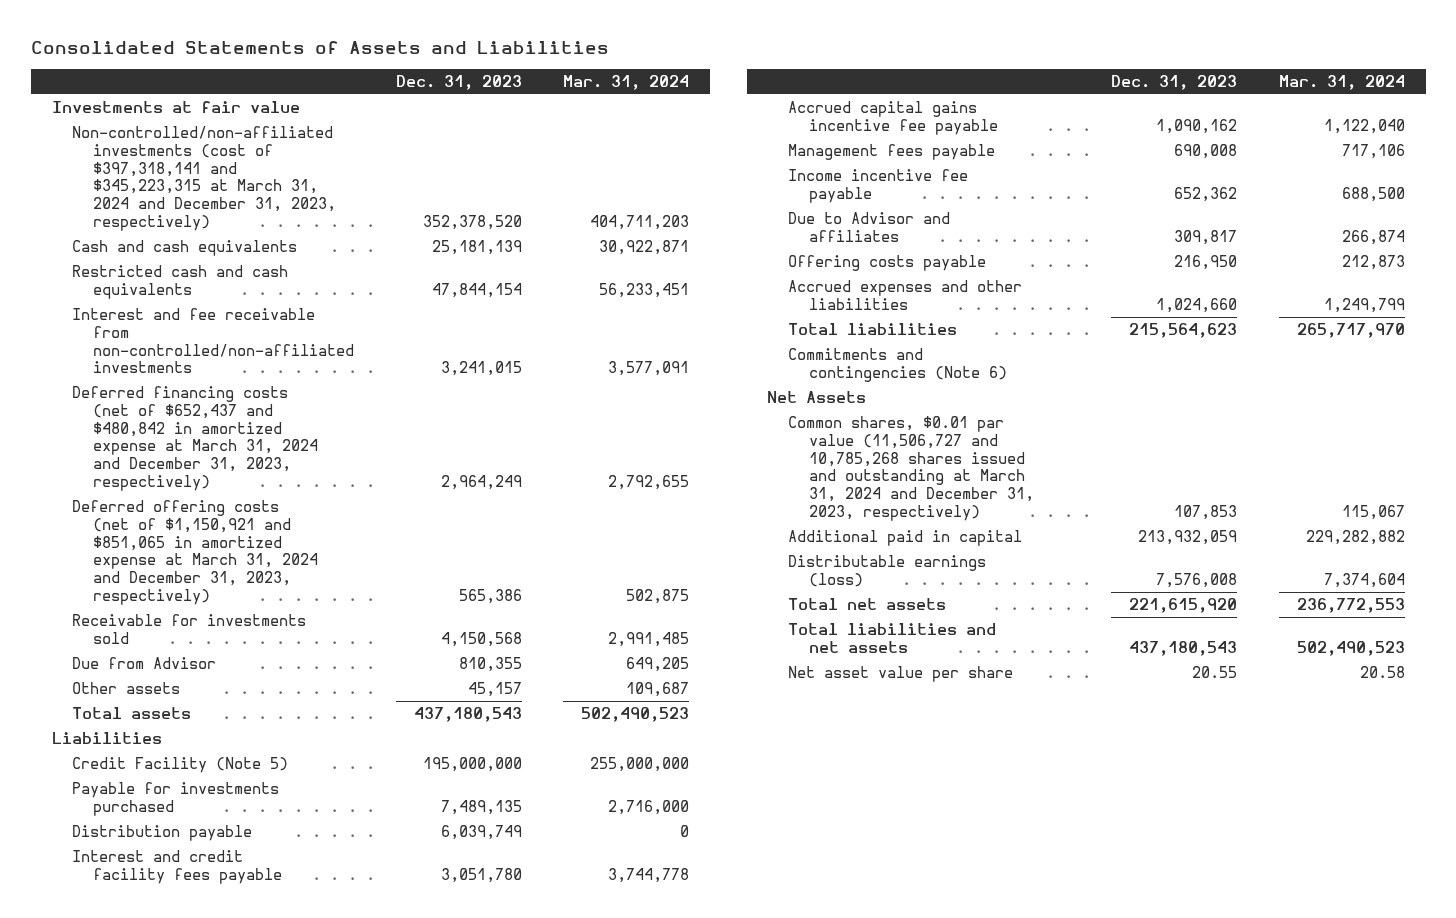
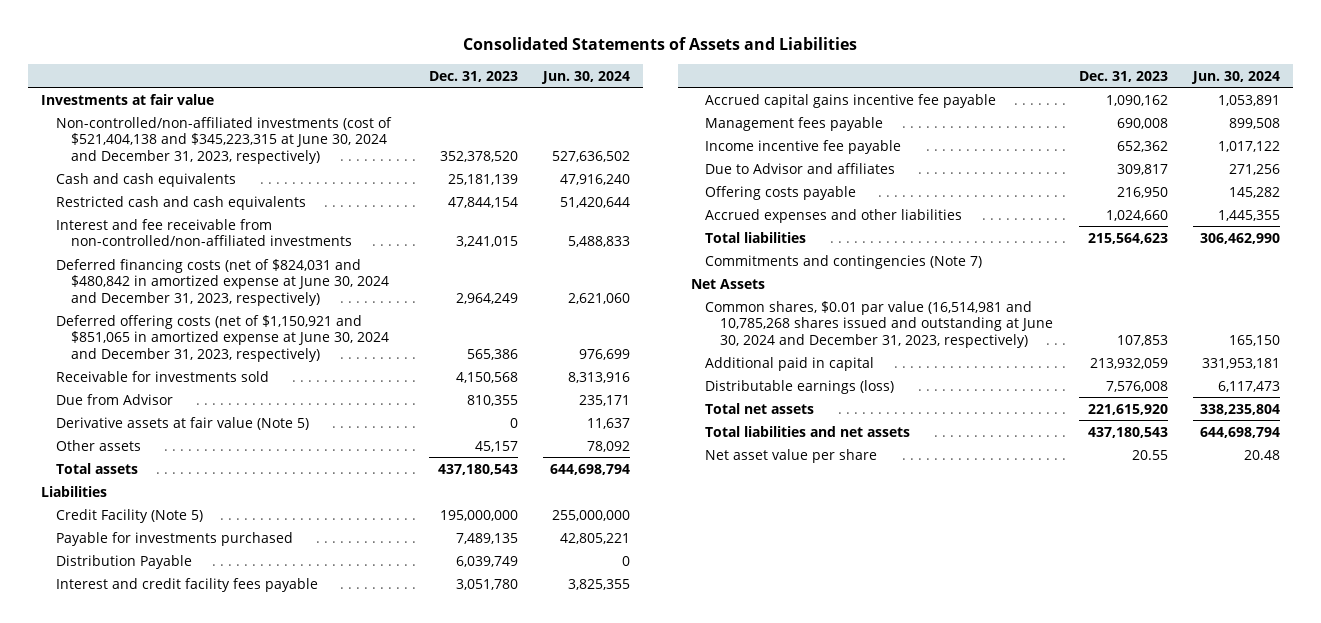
- | Dec. 31, 2023 | Mar. 31, 2024
+ | Dec. 31, 2023 | Jun. 30, 2024
- Non-controlled/non-affiliated investments (cost of $397,318,141 and $345,223,315 at March 31, 2024 and December 31, 2023, respectively) | 352,378,520 | 404,711,203
+ Non-controlled/non-affiliated investments (cost of $521,404,138 and $345,223,315 at June 30, 2024 and December 31, 2023, respectively) | 352,378,520 | 527,636,502
- Deferred financing costs (net of $652,437 and $480,842 in amortized expense at March 31, 2024 and December 31, 2023, respectively) | 2,964,249 | 2,792,655
- Deferred offering costs (net of $1,150,921 and $851,065 in amortized expense at March 31, 2024 and December 31, 2023, respectively) | 565,386 | 502,875
+ Deferred financing costs (net of $824,031 and $480,842 in amortized expense at June 30, 2024 and December 31, 2023, respectively) | 2,964,249 | 2,621,060
+ Deferred offering costs (net of $1,150,921 and $851,065 in amortized expense at June 30, 2024 and December 31, 2023, respectively) | 565,386 | 976,699
+ Derivative assets at fair value (Note 5) | 0 | 11,637
- Distribution payable | 6,039,749 | 0
+ Distribution Payable | 6,039,749 | 0
- Commitments and contingencies (Note 6)
+ Commitments and contingencies (Note 7)
- Common shares, $0.01 par value (11,506,727 and 10,785,268 shares issued and outstanding at March 31, 2024 and December 31, 2023, respectively) | 107,853 | 115,067
+ Common shares, $0.01 par value (16,514,981 and 10,785,268 shares issued and outstanding at June 30, 2024 and December 31, 2023, respectively) | 107,853 | 165,150

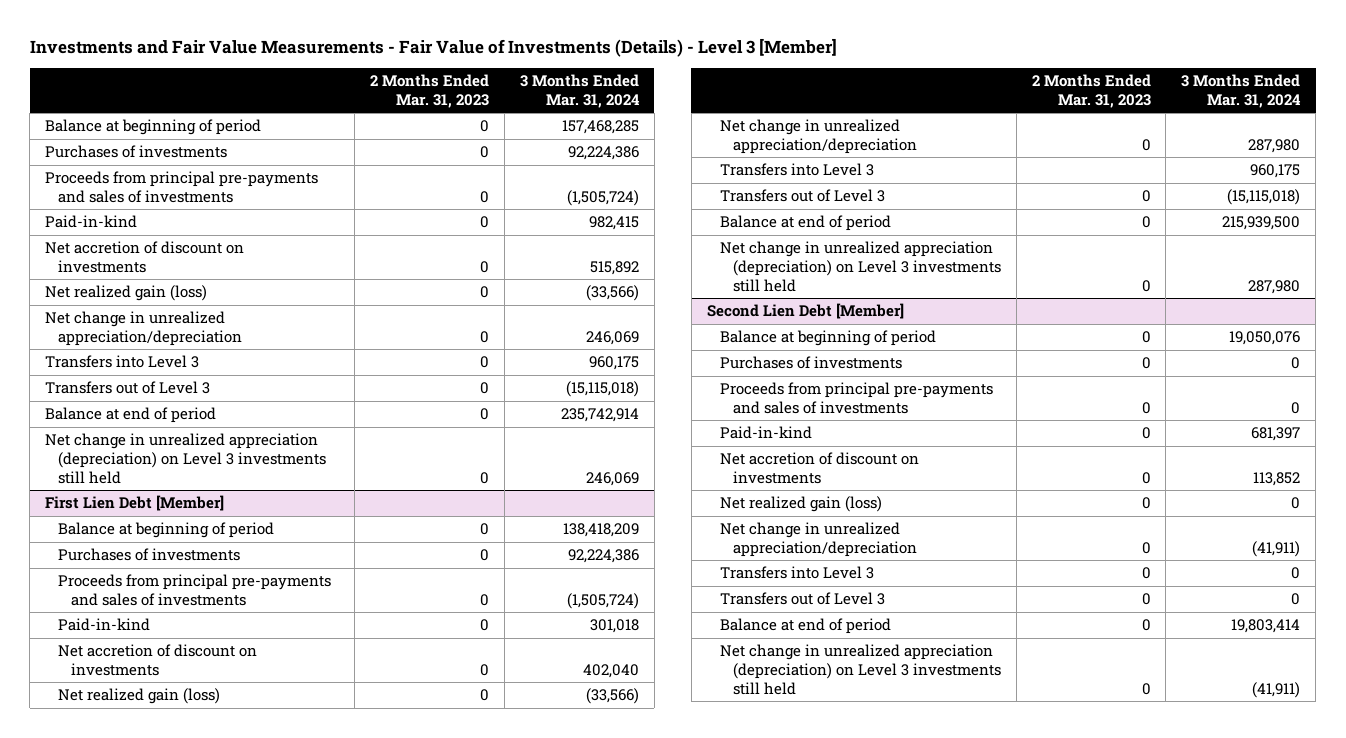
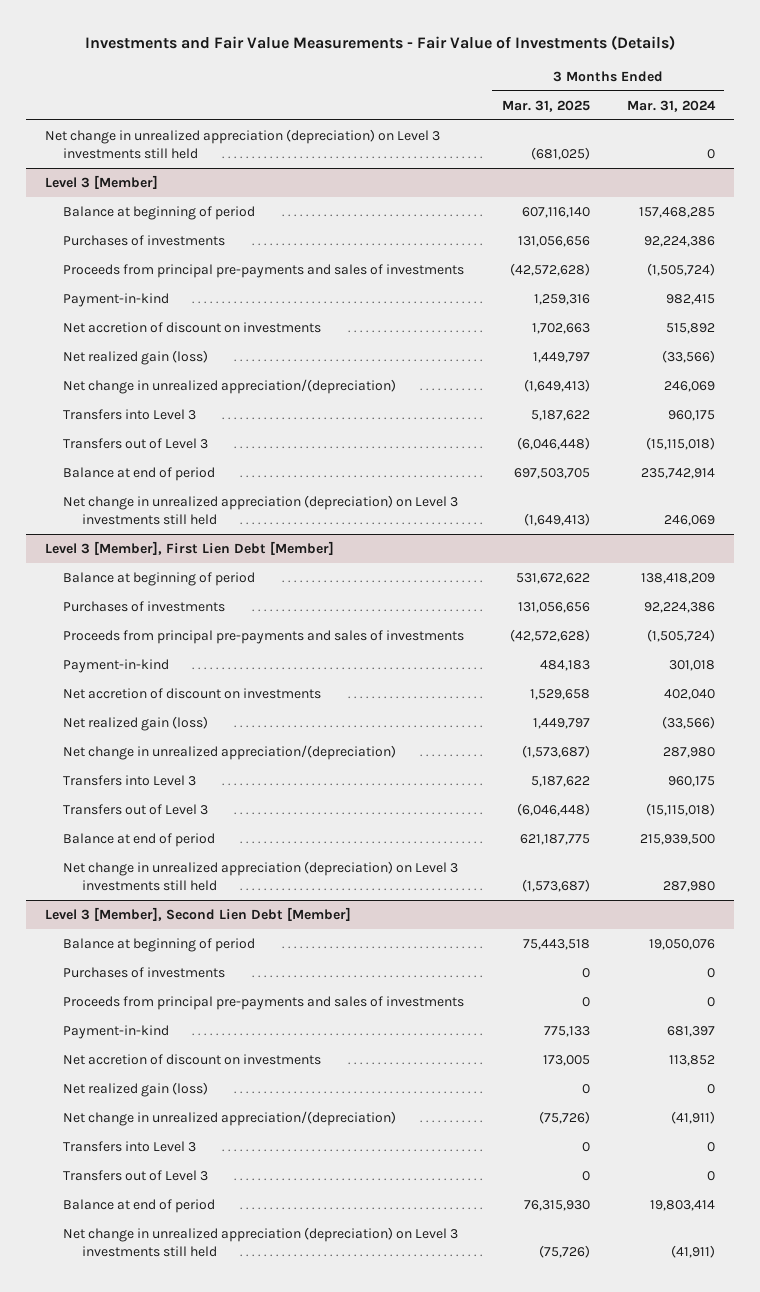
- Investments and Fair Value Measurements - Fair Value of Investments (Details) - Level 3 [Member]
+ Investments and Fair Value Measurements - Fair Value of Investments (Details)
- | 2 Months Ended Mar. 31, 2023 | 3 Months Ended Mar. 31, 2024
+ | 3 Months Ended Mar. 31, 2025 | 3 Months Ended Mar. 31, 2024
+ Net change in unrealized appreciation (depreciation) on Level 3 investments still held | (681,025) | 0
+ Level 3 [Member]
- Paid-in-kind | 0 | 982,415
+ Payment-in-kind | 1,259,316 | 982,415
- Net change in unrealized appreciation/depreciation | 0 | 246,069
+ Net change in unrealized appreciation/(depreciation) | (1,649,413) | 246,069
- First Lien Debt [Member]
+ Level 3 [Member], First Lien Debt [Member]
- Paid-in-kind | 0 | 301,018
+ Payment-in-kind | 484,183 | 301,018
- Net change in unrealized appreciation/depreciation | 0 | 287,980
+ Net change in unrealized appreciation/(depreciation) | (1,573,687) | 287,980
- Second Lien Debt [Member]
+ Level 3 [Member], Second Lien Debt [Member]
- Paid-in-kind | 0 | 681,397
+ Payment-in-kind | 775,133 | 681,397
- Net change in unrealized appreciation/depreciation | 0 | (41,911)
+ Net change in unrealized appreciation/(depreciation) | (75,726) | (41,911)

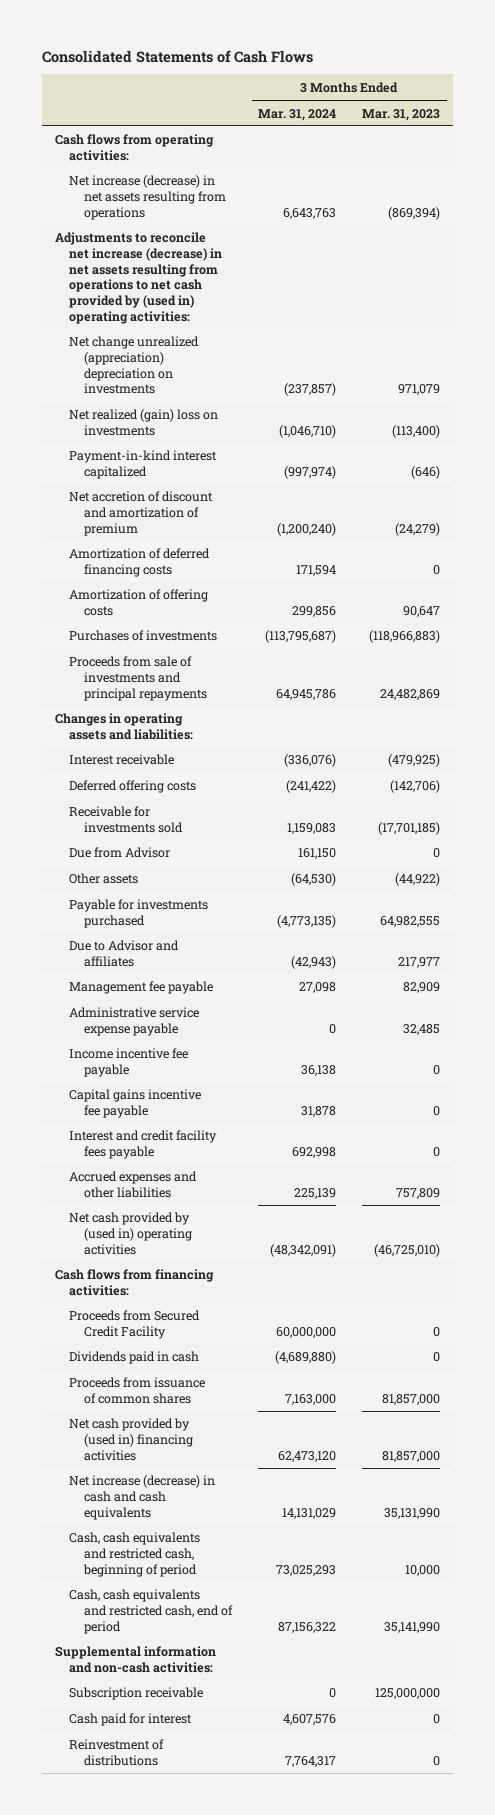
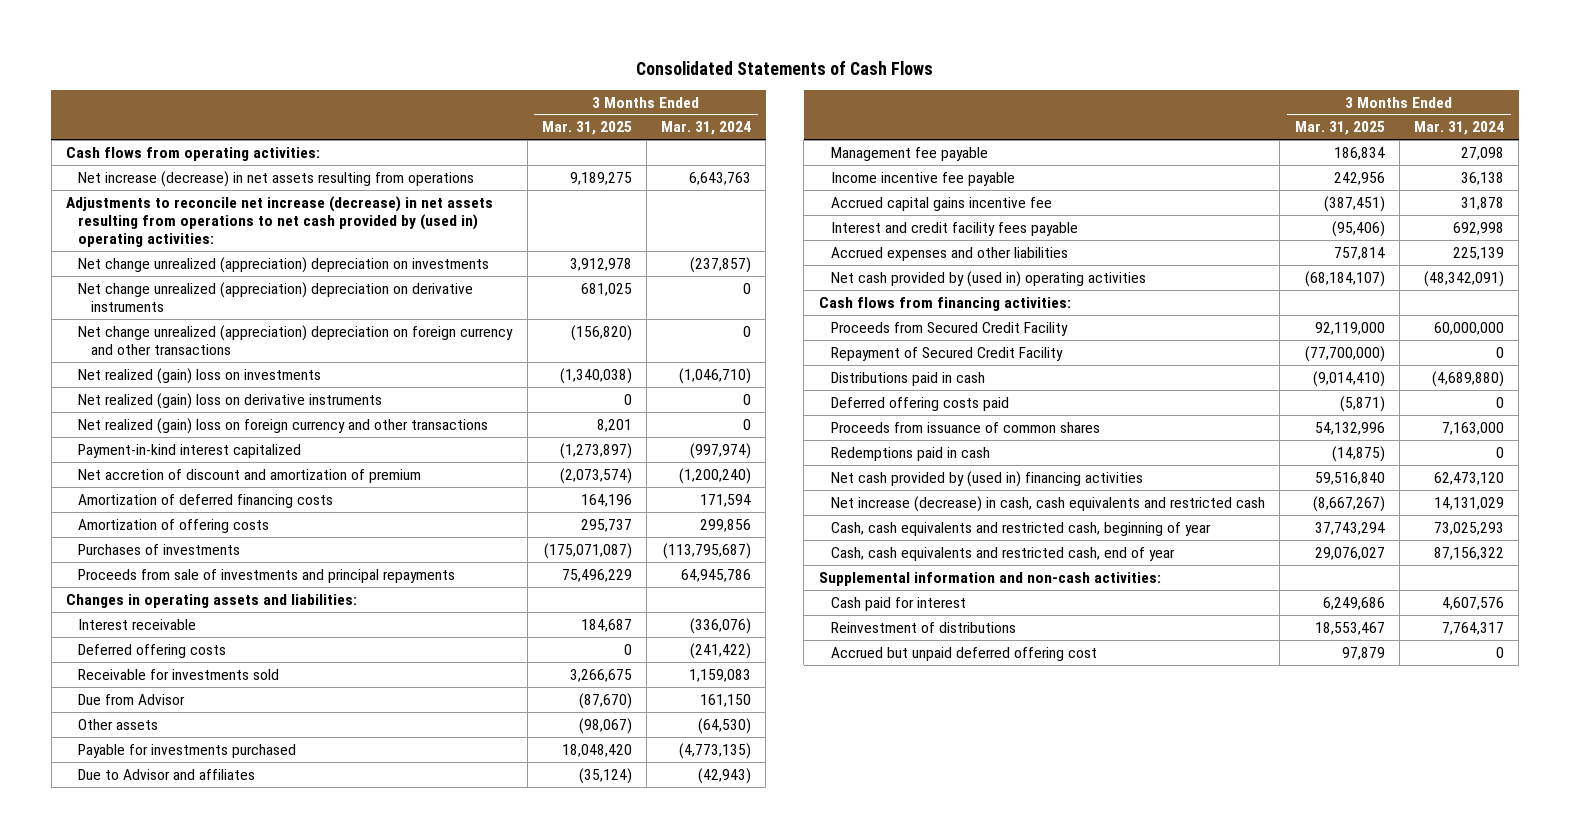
- | 3 Months Ended Mar. 31, 2024 | 3 Months Ended Mar. 31, 2023
+ | 3 Months Ended Mar. 31, 2025 | 3 Months Ended Mar. 31, 2024
+ Net change unrealized (appreciation) depreciation on derivative instruments | 681,025 | 0
+ Net change unrealized (appreciation) depreciation on foreign currency and other transactions | (156,820) | 0
+ Net realized (gain) loss on derivative instruments | 0 | 0
+ Net realized (gain) loss on foreign currency and other transactions | 8,201 | 0
- Administrative service expense payable | 0 | 32,485
- Capital gains incentive fee payable | 31,878 | 0
+ Accrued capital gains incentive fee | (387,451) | 31,878
- Dividends paid in cash | (4,689,880) | 0
+ Repayment of Secured Credit Facility | (77,700,000) | 0
+ Distributions paid in cash | (9,014,410) | (4,689,880)
+ Deferred offering costs paid | (5,871) | 0
+ Redemptions paid in cash | (14,875) | 0
- Net increase (decrease) in cash and cash equivalents | 14,131,029 | 35,131,990
- Cash, cash equivalents and restricted cash, beginning of period | 73,025,293 | 10,000
- Cash, cash equivalents and restricted cash, end of period | 87,156,322 | 35,141,990
+ Net increase (decrease) in cash, cash equivalents and restricted cash | (8,667,267) | 14,131,029
+ Cash, cash equivalents and restricted cash, beginning of year | 37,743,294 | 73,025,293
+ Cash, cash equivalents and restricted cash, end of year | 29,076,027 | 87,156,322
- Subscription receivable | 0 | 125,000,000
+ Accrued but unpaid deferred offering cost | 97,879 | 0

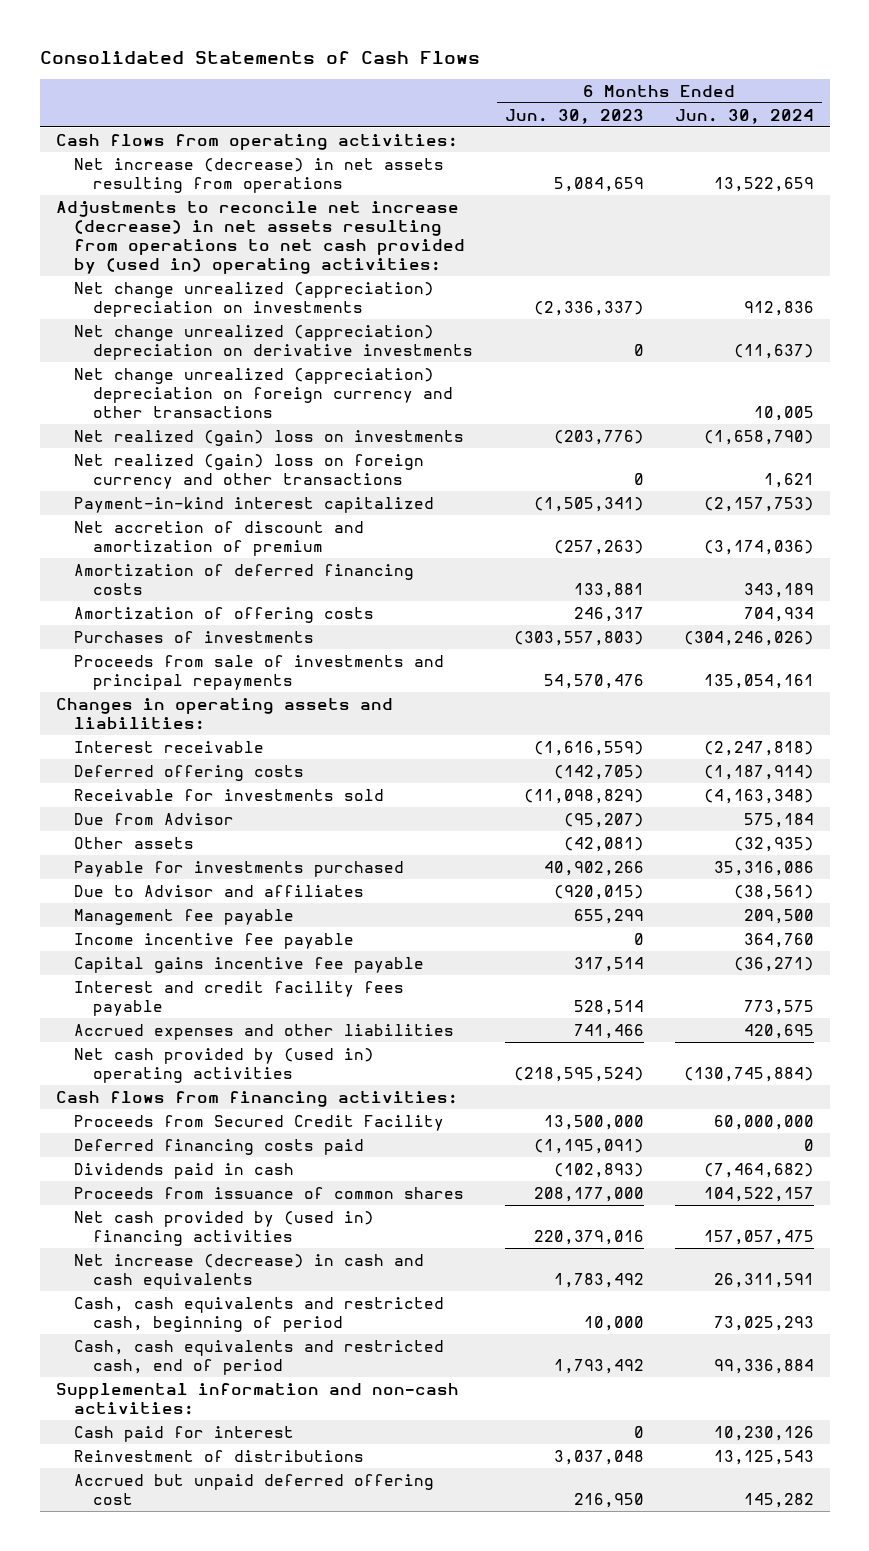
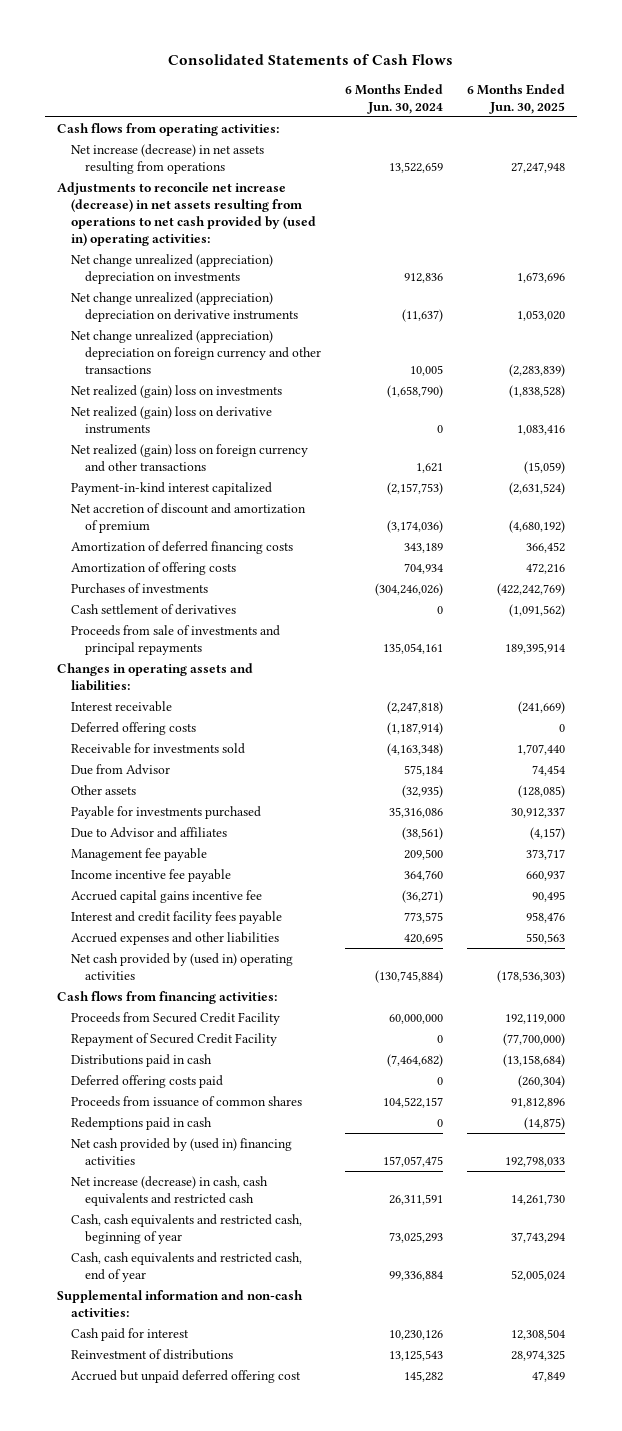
- | 6 Months Ended Jun. 30, 2023 | 6 Months Ended Jun. 30, 2024
+ | 6 Months Ended Jun. 30, 2024 | 6 Months Ended Jun. 30, 2025
- Net change unrealized (appreciation) depreciation on derivative investments | 0 | (11,637)
+ Net change unrealized (appreciation) depreciation on derivative instruments | (11,637) | 1,053,020
+ Net realized (gain) loss on derivative instruments | 0 | 1,083,416
+ Cash settlement of derivatives | 0 | (1,091,562)
- Capital gains incentive fee payable | 317,514 | (36,271)
+ Accrued capital gains incentive fee | (36,271) | 90,495
- Deferred financing costs paid | (1,195,091) | 0
- Dividends paid in cash | (102,893) | (7,464,682)
+ Repayment of Secured Credit Facility | 0 | (77,700,000)
+ Distributions paid in cash | (7,464,682) | (13,158,684)
+ Deferred offering costs paid | 0 | (260,304)
+ Redemptions paid in cash | 0 | (14,875)
- Net increase (decrease) in cash and cash equivalents | 1,783,492 | 26,311,591
- Cash, cash equivalents and restricted cash, beginning of period | 10,000 | 73,025,293
- Cash, cash equivalents and restricted cash, end of period | 1,793,492 | 99,336,884
+ Net increase (decrease) in cash, cash equivalents and restricted cash | 26,311,591 | 14,261,730
+ Cash, cash equivalents and restricted cash, beginning of year | 73,025,293 | 37,743,294
+ Cash, cash equivalents and restricted cash, end of year | 99,336,884 | 52,005,024

